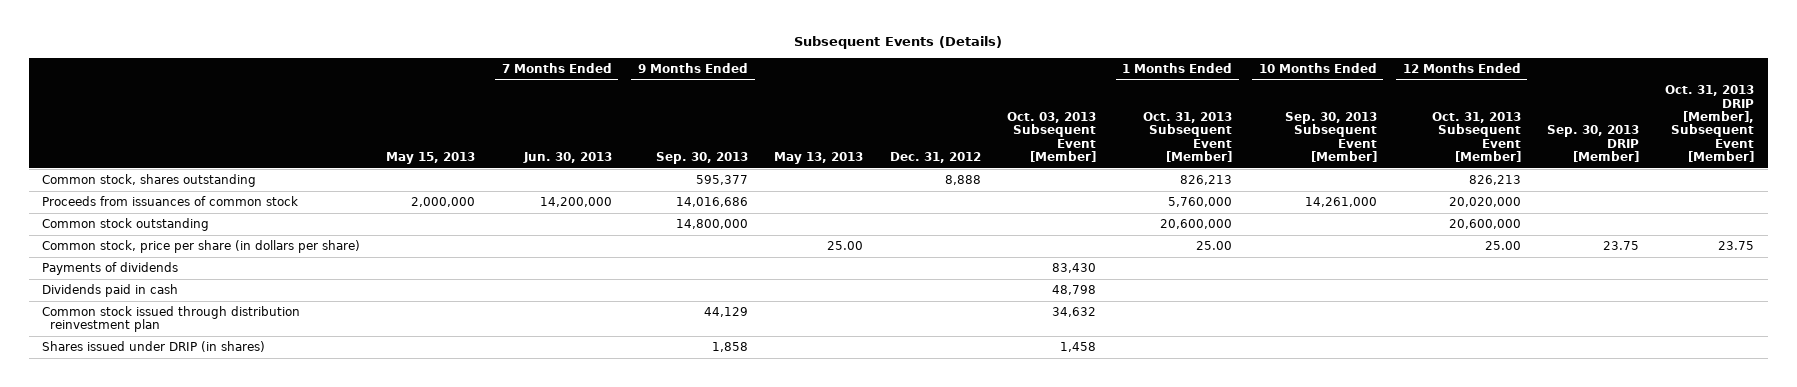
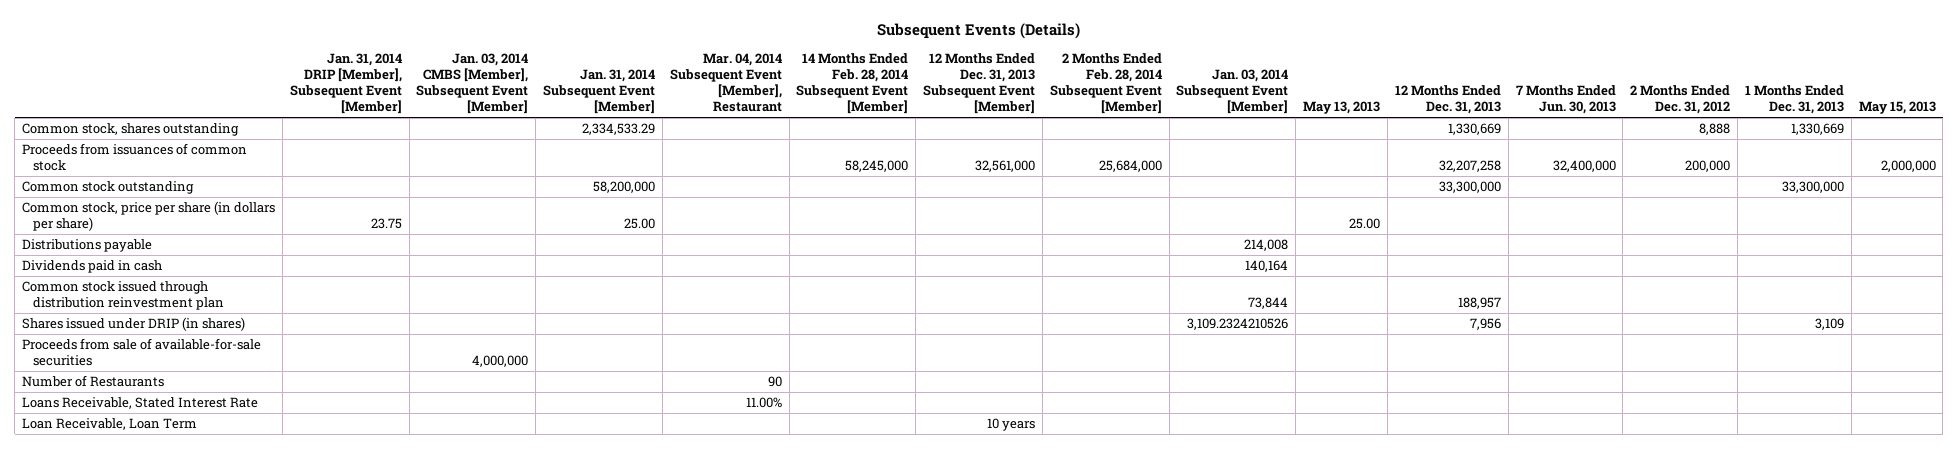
- | May 15, 2013 | 7 Months Ended Jun. 30, 2013 | 9 Months Ended Sep. 30, 2013 | May 13, 2013 | Dec. 31, 2012 | Oct. 03, 2013 Subsequent Event [Member] | 1 Months Ended Oct. 31, 2013 Subsequent Event [Member] | 10 Months Ended Sep. 30, 2013 Subsequent Event [Member] | 12 Months Ended Oct. 31, 2013 Subsequent Event [Member] | Sep. 30, 2013 DRIP [Member] | Oct. 31, 2013 DRIP [Member], Subsequent Event [Member]
+ | Jan. 31, 2014 DRIP [Member], Subsequent Event [Member] | Jan. 03, 2014 CMBS [Member], Subsequent Event [Member] | Jan. 31, 2014 Subsequent Event [Member] | Mar. 04, 2014 Subsequent Event [Member], Restaurant | 14 Months Ended Feb. 28, 2014 Subsequent Event [Member] | 12 Months Ended Dec. 31, 2013 Subsequent Event [Member] | 2 Months Ended Feb. 28, 2014 Subsequent Event [Member] | Jan. 03, 2014 Subsequent Event [Member] | May 13, 2013 | 12 Months Ended Dec. 31, 2013 | 7 Months Ended Jun. 30, 2013 | 2 Months Ended Dec. 31, 2012 | 1 Months Ended Dec. 31, 2013 | May 15, 2013
- Proceeds from issuances of common stock | 2,000,000 | 14,200,000 | 14,016,686 | | | | 5,760,000 | 14,261,000 | 20,020,000 | |
+ Proceeds from issuances of common stock | | | | | 58,245,000 | 32,561,000 | 25,684,000 | | | 32,207,258 | 32,400,000 | 200,000 | | 2,000,000
- Payments of dividends | | | | | | 83,430 | | | | |
+ Distributions payable | | | | | | | | 214,008 | | | | | |
+ Proceeds from sale of available-for-sale securities | | 4,000,000 | | | | | | | | | | | |
+ Number of Restaurants | | | | 90 | | | | | | | | | |
+ Loans Receivable, Stated Interest Rate | | | | 11.00% | | | | | | | | | |
+ Loan Receivable, Loan Term | | | | | | 10 years | | | | | | | |

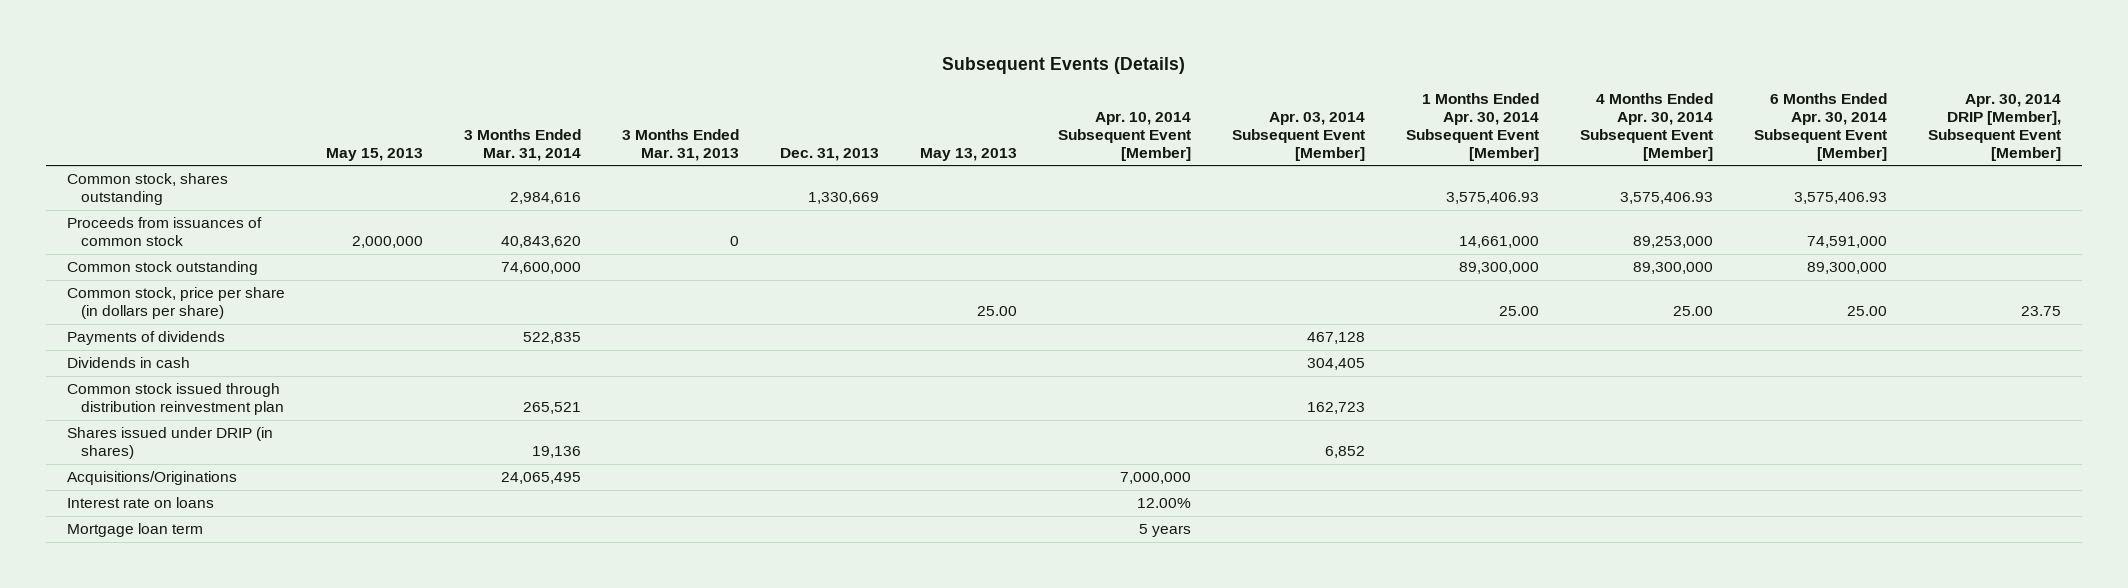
- | Jan. 31, 2014 DRIP [Member], Subsequent Event [Member] | Jan. 03, 2014 CMBS [Member], Subsequent Event [Member] | Jan. 31, 2014 Subsequent Event [Member] | Mar. 04, 2014 Subsequent Event [Member], Restaurant | 14 Months Ended Feb. 28, 2014 Subsequent Event [Member] | 12 Months Ended Dec. 31, 2013 Subsequent Event [Member] | 2 Months Ended Feb. 28, 2014 Subsequent Event [Member] | Jan. 03, 2014 Subsequent Event [Member] | May 13, 2013 | 12 Months Ended Dec. 31, 2013 | 7 Months Ended Jun. 30, 2013 | 2 Months Ended Dec. 31, 2012 | 1 Months Ended Dec. 31, 2013 | May 15, 2013
+ | May 15, 2013 | 3 Months Ended Mar. 31, 2014 | 3 Months Ended Mar. 31, 2013 | Dec. 31, 2013 | May 13, 2013 | Apr. 10, 2014 Subsequent Event [Member] | Apr. 03, 2014 Subsequent Event [Member] | 1 Months Ended Apr. 30, 2014 Subsequent Event [Member] | 4 Months Ended Apr. 30, 2014 Subsequent Event [Member] | 6 Months Ended Apr. 30, 2014 Subsequent Event [Member] | Apr. 30, 2014 DRIP [Member], Subsequent Event [Member]
- Distributions payable | | | | | | | | 214,008 | | | | | |
- Dividends paid in cash | | | | | | | | 140,164 | | | | | |
+ Payments of dividends | | 522,835 | | | | | 467,128 | | | |
+ Dividends in cash | | | | | | | 304,405 | | | |
- Proceeds from sale of available-for-sale securities | | 4,000,000 | | | | | | | | | | | |
- Number of Restaurants | | | | 90 | | | | | | | | | |
- Loans Receivable, Stated Interest Rate | | | | 11.00% | | | | | | | | | |
- Loan Receivable, Loan Term | | | | | | 10 years | | | | | | | |
+ Acquisitions/Originations | | 24,065,495 | | | | 7,000,000 | | | | |
+ Interest rate on loans | | | | | | 12.00% | | | | |
+ Mortgage loan term | | | | | | 5 years | | | | |

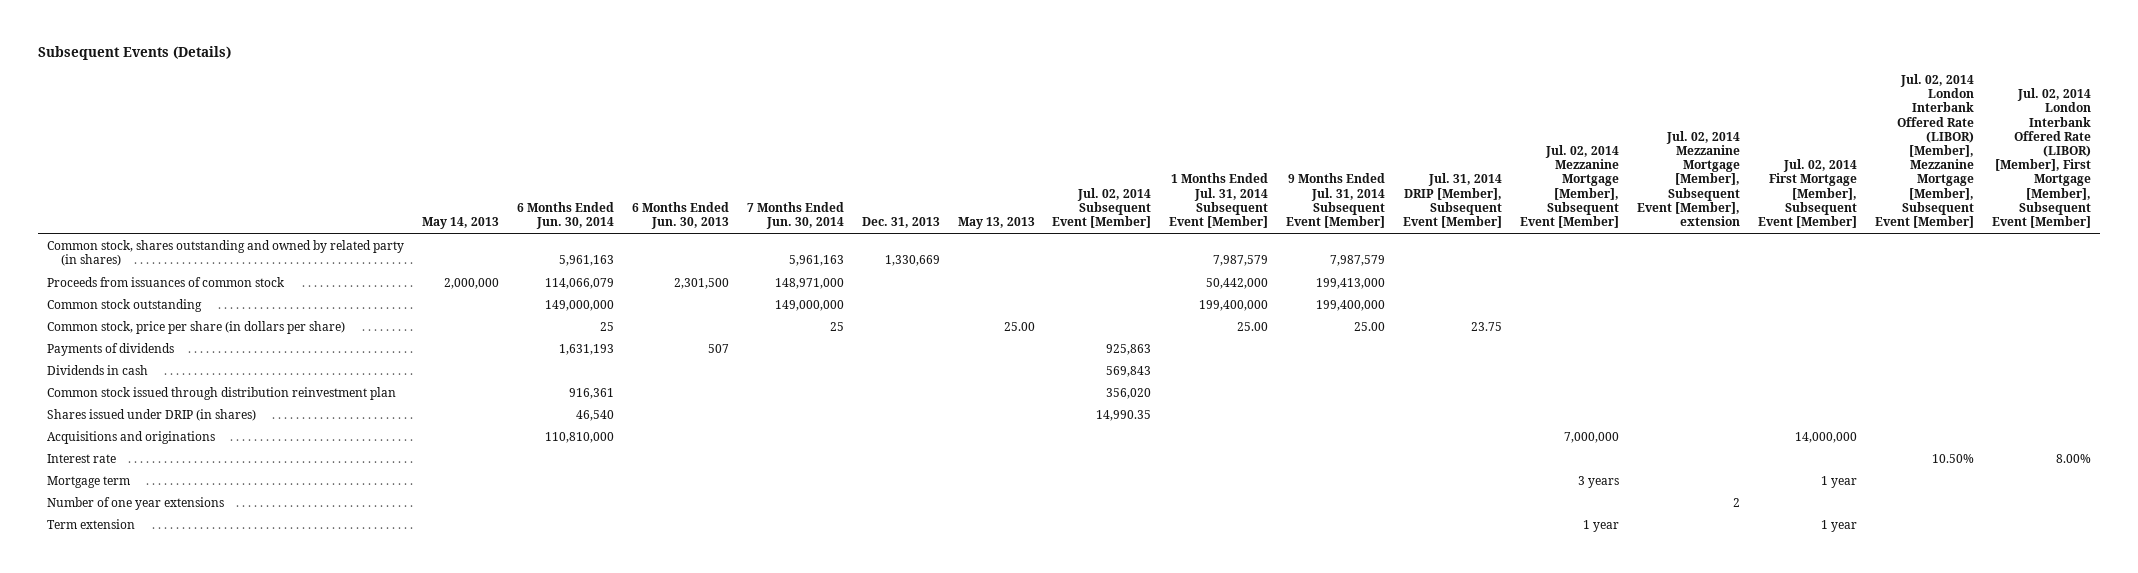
- | May 15, 2013 | 3 Months Ended Mar. 31, 2014 | 3 Months Ended Mar. 31, 2013 | Dec. 31, 2013 | May 13, 2013 | Apr. 10, 2014 Subsequent Event [Member] | Apr. 03, 2014 Subsequent Event [Member] | 1 Months Ended Apr. 30, 2014 Subsequent Event [Member] | 4 Months Ended Apr. 30, 2014 Subsequent Event [Member] | 6 Months Ended Apr. 30, 2014 Subsequent Event [Member] | Apr. 30, 2014 DRIP [Member], Subsequent Event [Member]
+ | May 14, 2013 | 6 Months Ended Jun. 30, 2014 | 6 Months Ended Jun. 30, 2013 | 7 Months Ended Jun. 30, 2014 | Dec. 31, 2013 | May 13, 2013 | Jul. 02, 2014 Subsequent Event [Member] | 1 Months Ended Jul. 31, 2014 Subsequent Event [Member] | 9 Months Ended Jul. 31, 2014 Subsequent Event [Member] | Jul. 31, 2014 DRIP [Member], Subsequent Event [Member] | Jul. 02, 2014 Mezzanine Mortgage [Member], Subsequent Event [Member] | Jul. 02, 2014 Mezzanine Mortgage [Member], Subsequent Event [Member], extension | Jul. 02, 2014 First Mortgage [Member], Subsequent Event [Member] | Jul. 02, 2014 London Interbank Offered Rate (LIBOR) [Member], Mezzanine Mortgage [Member], Subsequent Event [Member] | Jul. 02, 2014 London Interbank Offered Rate (LIBOR) [Member], First Mortgage [Member], Subsequent Event [Member]
- Common stock, shares outstanding | | 2,984,616 | | 1,330,669 | | | | 3,575,406.93 | 3,575,406.93 | 3,575,406.93 |
+ Common stock, shares outstanding and owned by related party (in shares) | | 5,961,163 | | 5,961,163 | 1,330,669 | | | 7,987,579 | 7,987,579 | | | | | |
- Acquisitions/Originations | | 24,065,495 | | | | 7,000,000 | | | | |
- Interest rate on loans | | | | | | 12.00% | | | | |
- Mortgage loan term | | | | | | 5 years | | | | |
+ Acquisitions and originations | | 110,810,000 | | | | | | | | | 7,000,000 | | 14,000,000 | |
+ Interest rate | | | | | | | | | | | | | | 10.50% | 8.00%
+ Mortgage term | | | | | | | | | | | 3 years | | 1 year | |
+ Number of one year extensions | | | | | | | | | | | | 2 | | |
+ Term extension | | | | | | | | | | | 1 year | | 1 year | |

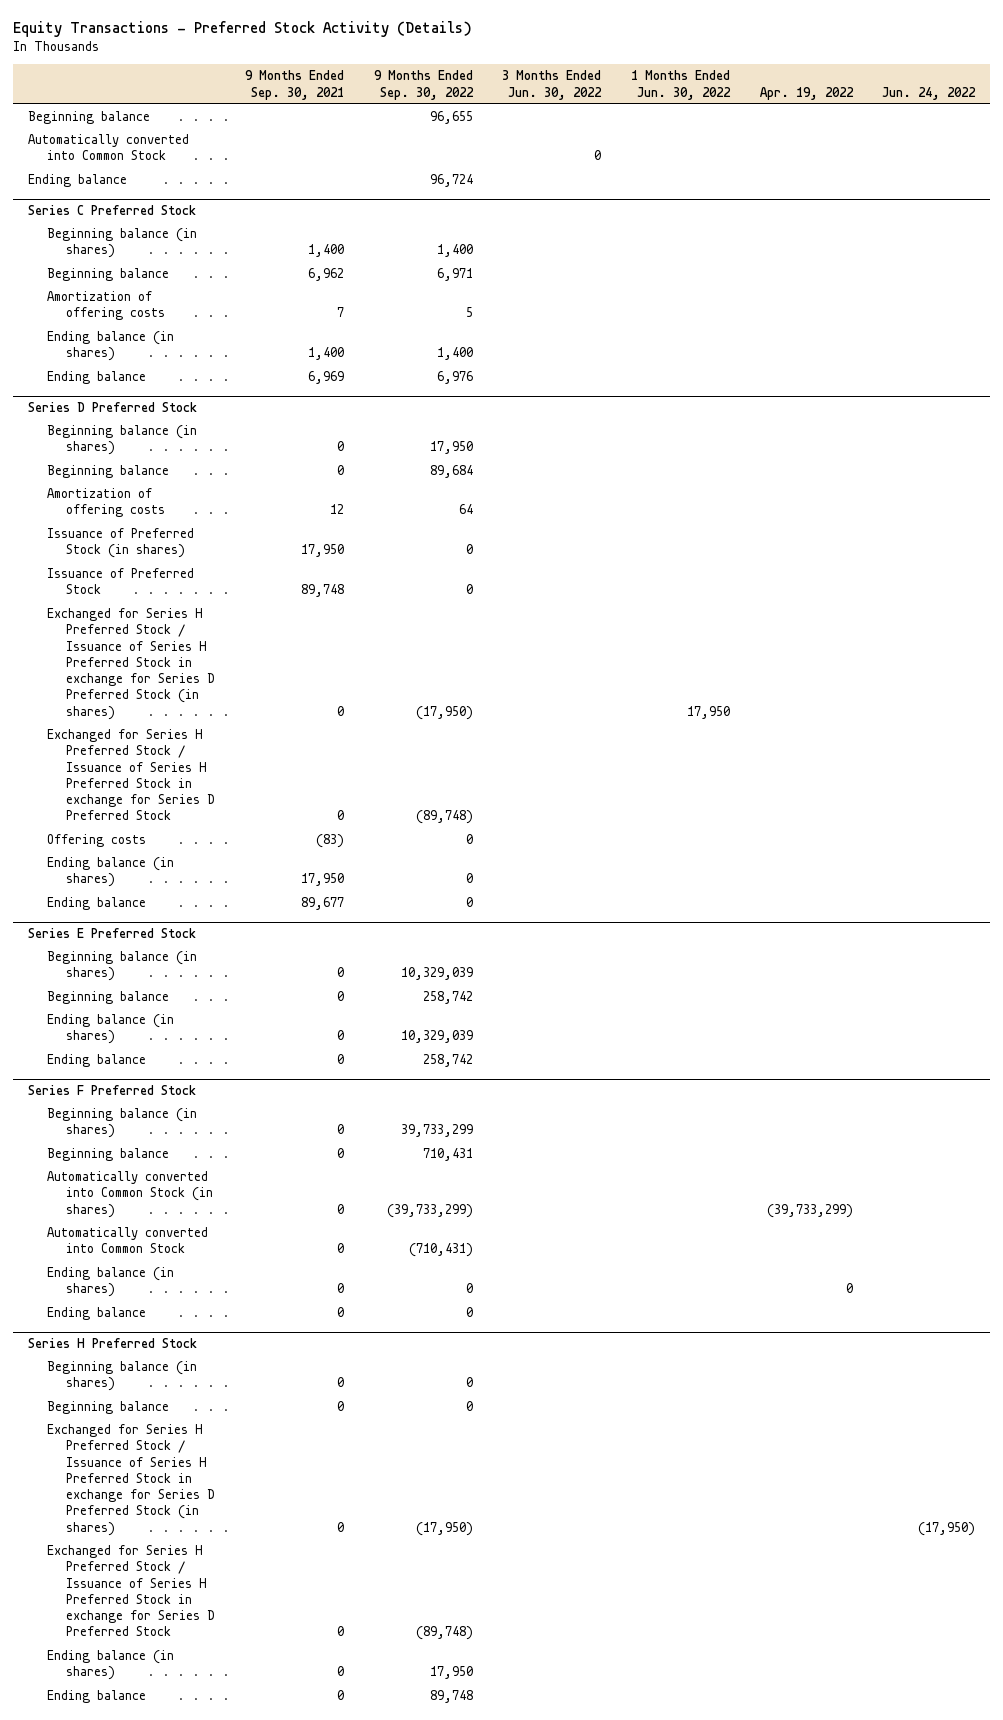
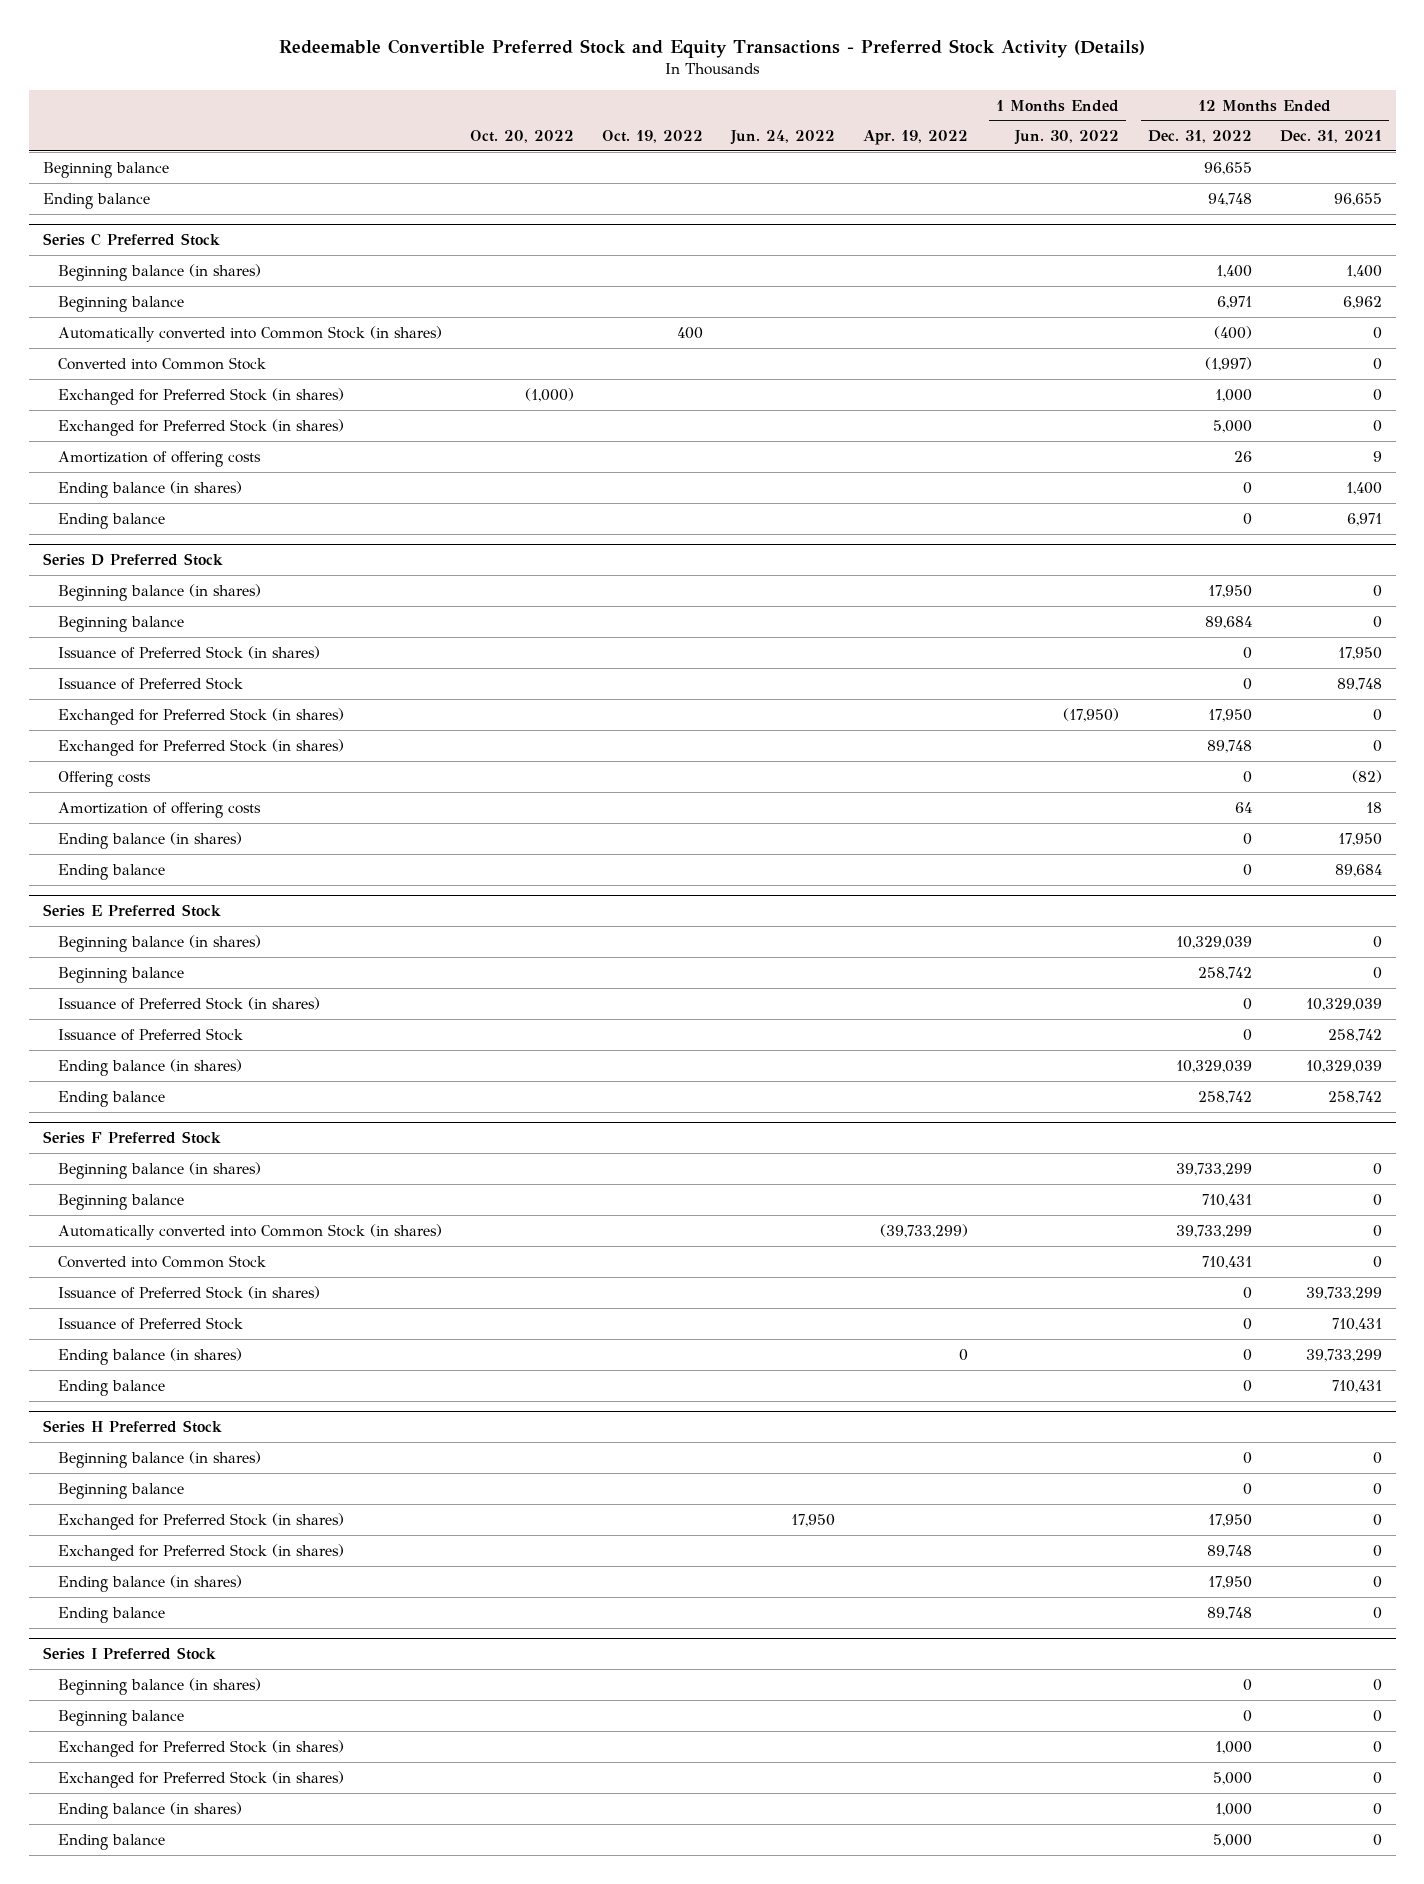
- Equity Transactions - Preferred Stock Activity (Details)
+ Redeemable Convertible Preferred Stock and Equity Transactions - Preferred Stock Activity (Details)
- | 9 Months Ended Sep. 30, 2021 | 9 Months Ended Sep. 30, 2022 | 3 Months Ended Jun. 30, 2022 | 1 Months Ended Jun. 30, 2022 | Apr. 19, 2022 | Jun. 24, 2022
+ | Oct. 20, 2022 | Oct. 19, 2022 | Jun. 24, 2022 | Apr. 19, 2022 | 1 Months Ended Jun. 30, 2022 | 12 Months Ended Dec. 31, 2022 | 12 Months Ended Dec. 31, 2021
- Automatically converted into Common Stock | | | 0 | | |
@ Series C Preferred Stock
+ Automatically converted into Common Stock (in shares) | | 400 | | | | (400) | 0
+ Converted into Common Stock | | | | | | (1,997) | 0
+ Exchanged for Preferred Stock (in shares) | (1,000) | | | | | 1,000 | 0
+ Exchanged for Preferred Stock (in shares) | | | | | | 5,000 | 0
@ Series D Preferred Stock
- Exchanged for Series H Preferred Stock / Issuance of Series H Preferred Stock in exchange for Series D Preferred Stock (in shares) | 0 | (17,950) | | 17,950 | |
- Exchanged for Series H Preferred Stock / Issuance of Series H Preferred Stock in exchange for Series D Preferred Stock | 0 | (89,748) | | | |
+ Exchanged for Preferred Stock (in shares) | | | | | (17,950) | 17,950 | 0
+ Exchanged for Preferred Stock (in shares) | | | | | | 89,748 | 0
moved down: Amortization of offering costs | | | | | | 64 | 18
@ Series E Preferred Stock
+ Issuance of Preferred Stock (in shares) | | | | | | 0 | 10,329,039
+ Issuance of Preferred Stock | | | | | | 0 | 258,742
@ Series F Preferred Stock
- Automatically converted into Common Stock | 0 | (710,431) | | | |
+ Converted into Common Stock | | | | | | 710,431 | 0
+ Issuance of Preferred Stock (in shares) | | | | | | 0 | 39,733,299
+ Issuance of Preferred Stock | | | | | | 0 | 710,431
@ Series H Preferred Stock
- Exchanged for Series H Preferred Stock / Issuance of Series H Preferred Stock in exchange for Series D Preferred Stock (in shares) | 0 | (17,950) | | | | (17,950)
- Exchanged for Series H Preferred Stock / Issuance of Series H Preferred Stock in exchange for Series D Preferred Stock | 0 | (89,748) | | | |
+ Exchanged for Preferred Stock (in shares) | | | 17,950 | | | 17,950 | 0
+ Exchanged for Preferred Stock (in shares) | | | | | | 89,748 | 0
+ Series I Preferred Stock
+ Beginning balance (in shares) | | | | | | 0 | 0
+ Beginning balance | | | | | | 0 | 0
+ Exchanged for Preferred Stock (in shares) | | | | | | 1,000 | 0
+ Exchanged for Preferred Stock (in shares) | | | | | | 5,000 | 0
+ Ending balance (in shares) | | | | | | 1,000 | 0
+ Ending balance | | | | | | 5,000 | 0

